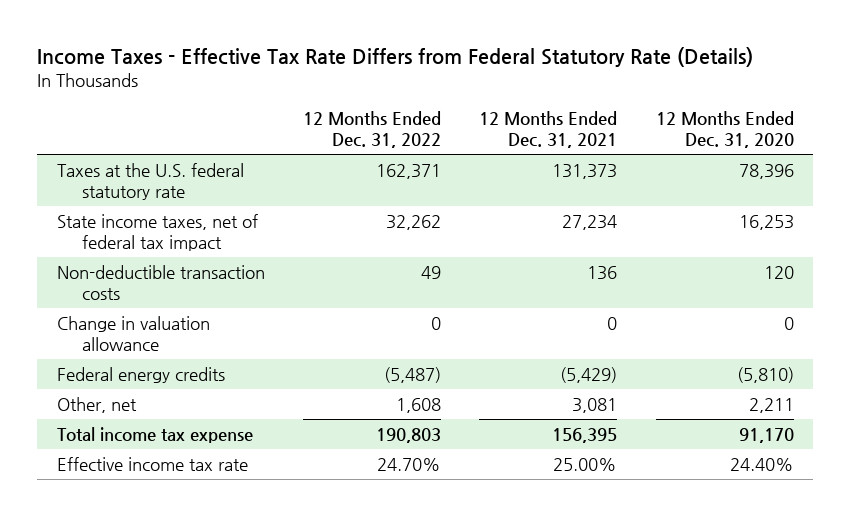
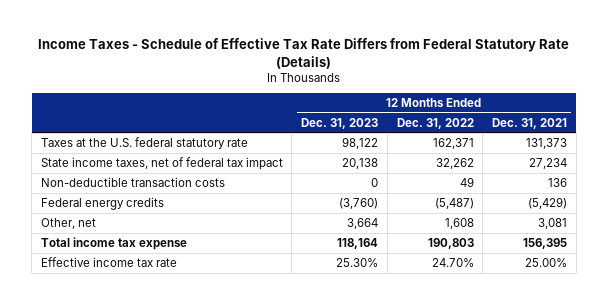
- Income Taxes - Effective Tax Rate Differs from Federal Statutory Rate (Details)
+ Income Taxes - Schedule of Effective Tax Rate Differs from Federal Statutory Rate (Details)
- | 12 Months Ended Dec. 31, 2022 | 12 Months Ended Dec. 31, 2021 | 12 Months Ended Dec. 31, 2020
+ | 12 Months Ended Dec. 31, 2023 | 12 Months Ended Dec. 31, 2022 | 12 Months Ended Dec. 31, 2021
- Change in valuation allowance | 0 | 0 | 0

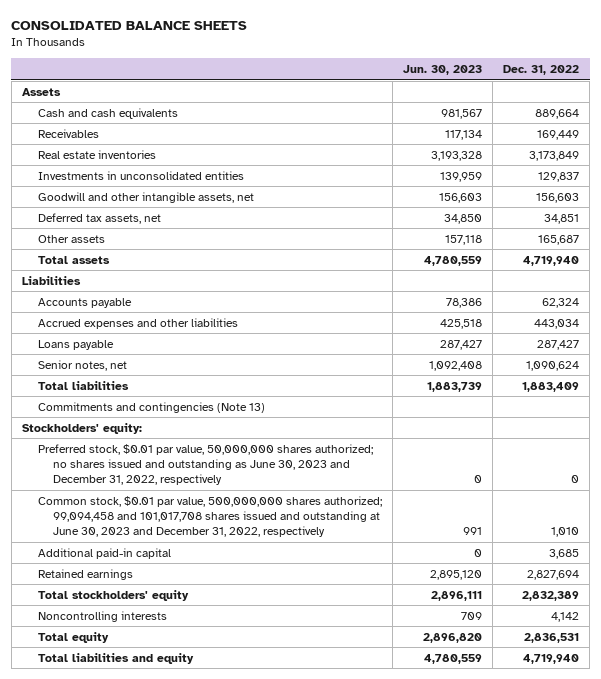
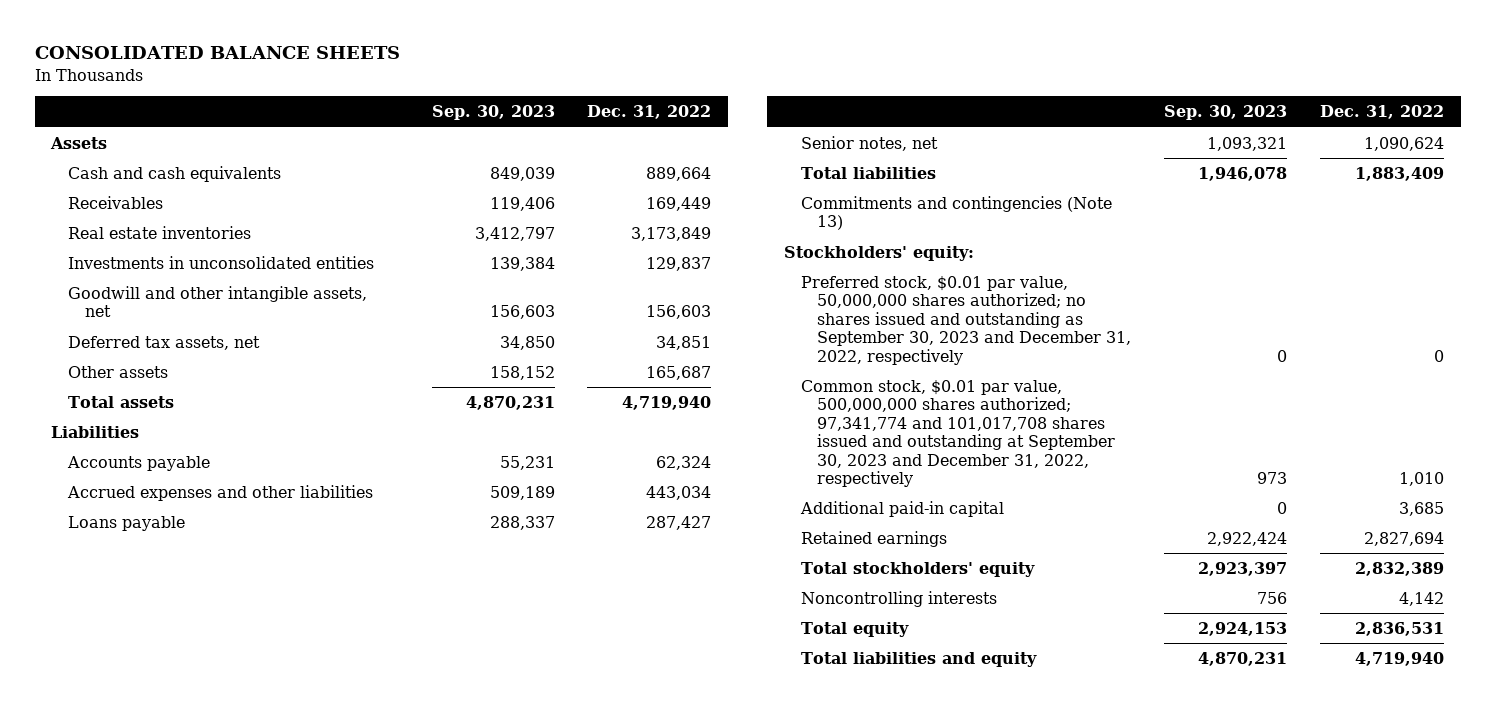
- | Jun. 30, 2023 | Dec. 31, 2022
+ | Sep. 30, 2023 | Dec. 31, 2022
- Preferred stock, $0.01 par value, 50,000,000 shares authorized; no shares issued and outstanding as June 30, 2023 and December 31, 2022, respectively | 0 | 0
- Common stock, $0.01 par value, 500,000,000 shares authorized; 99,094,458 and 101,017,708 shares issued and outstanding at June 30, 2023 and December 31, 2022, respectively | 991 | 1,010
+ Preferred stock, $0.01 par value, 50,000,000 shares authorized; no shares issued and outstanding as September 30, 2023 and December 31, 2022, respectively | 0 | 0
+ Common stock, $0.01 par value, 500,000,000 shares authorized; 97,341,774 and 101,017,708 shares issued and outstanding at September 30, 2023 and December 31, 2022, respectively | 973 | 1,010

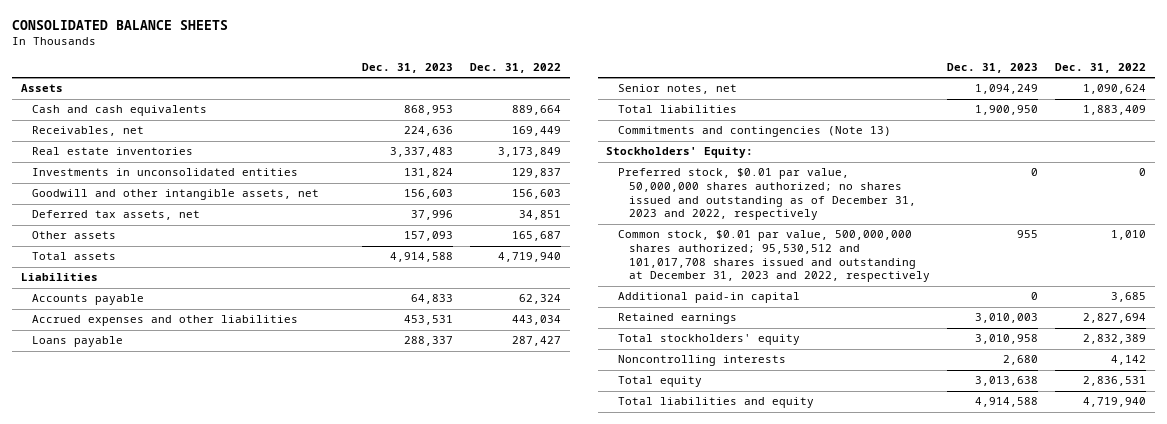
- | Sep. 30, 2023 | Dec. 31, 2022
+ | Dec. 31, 2023 | Dec. 31, 2022
- Receivables | 119,406 | 169,449
+ Receivables, net | 224,636 | 169,449
- Stockholders' equity:
- Preferred stock, $0.01 par value, 50,000,000 shares authorized; no shares issued and outstanding as September 30, 2023 and December 31, 2022, respectively | 0 | 0
- Common stock, $0.01 par value, 500,000,000 shares authorized; 97,341,774 and 101,017,708 shares issued and outstanding at September 30, 2023 and December 31, 2022, respectively | 973 | 1,010
+ Stockholders' Equity:
+ Preferred stock, $0.01 par value, 50,000,000 shares authorized; no shares issued and outstanding as of December 31, 2023 and 2022, respectively | 0 | 0
+ Common stock, $0.01 par value, 500,000,000 shares authorized; 95,530,512 and 101,017,708 shares issued and outstanding at December 31, 2023 and 2022, respectively | 955 | 1,010

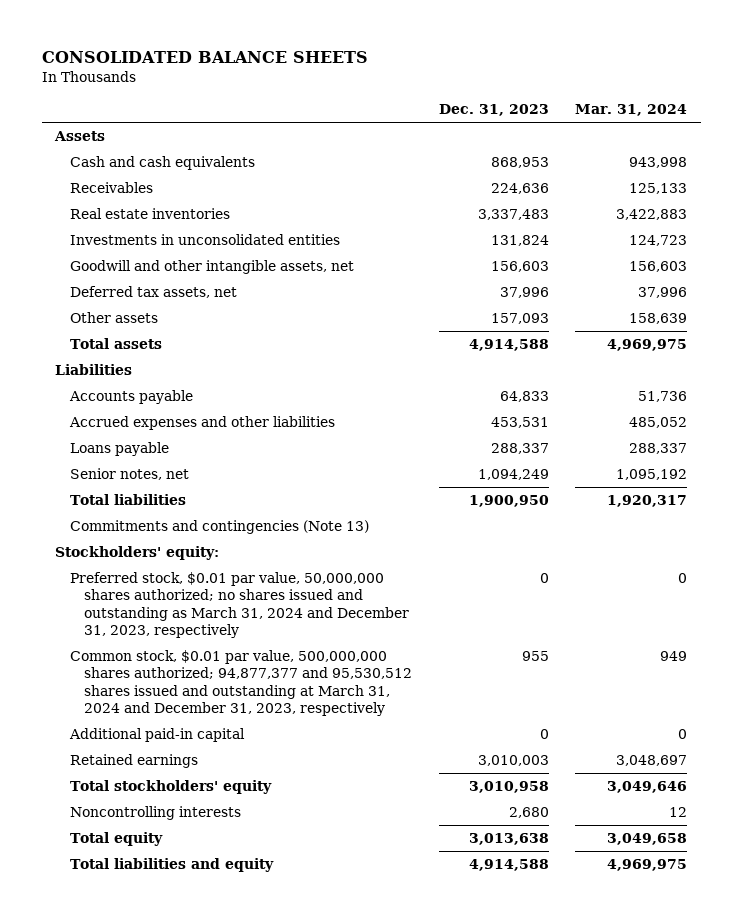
- | Dec. 31, 2023 | Dec. 31, 2022
+ | Dec. 31, 2023 | Mar. 31, 2024
- Receivables, net | 224,636 | 169,449
+ Receivables | 224,636 | 125,133
- Stockholders' Equity:
- Preferred stock, $0.01 par value, 50,000,000 shares authorized; no shares issued and outstanding as of December 31, 2023 and 2022, respectively | 0 | 0
- Common stock, $0.01 par value, 500,000,000 shares authorized; 95,530,512 and 101,017,708 shares issued and outstanding at December 31, 2023 and 2022, respectively | 955 | 1,010
+ Stockholders' equity:
+ Preferred stock, $0.01 par value, 50,000,000 shares authorized; no shares issued and outstanding as March 31, 2024 and December 31, 2023, respectively | 0 | 0
+ Common stock, $0.01 par value, 500,000,000 shares authorized; 94,877,377 and 95,530,512 shares issued and outstanding at March 31, 2024 and December 31, 2023, respectively | 955 | 949

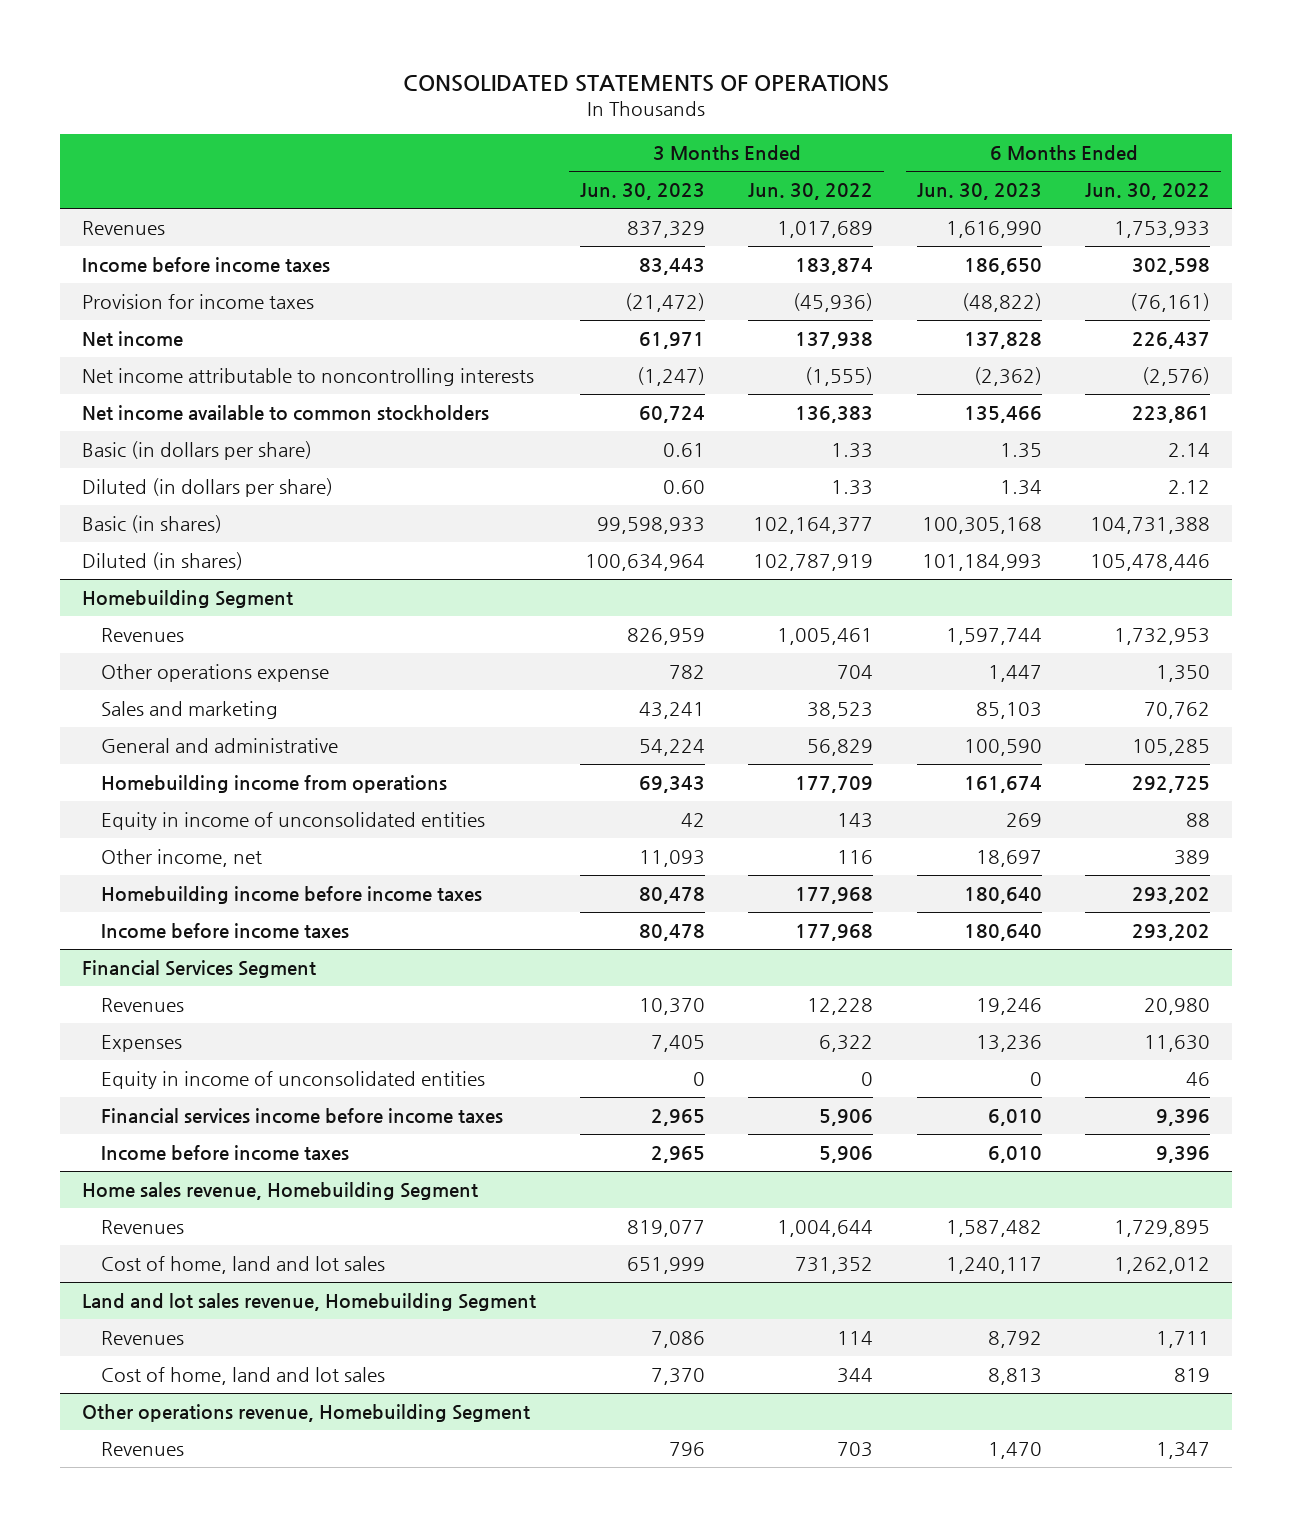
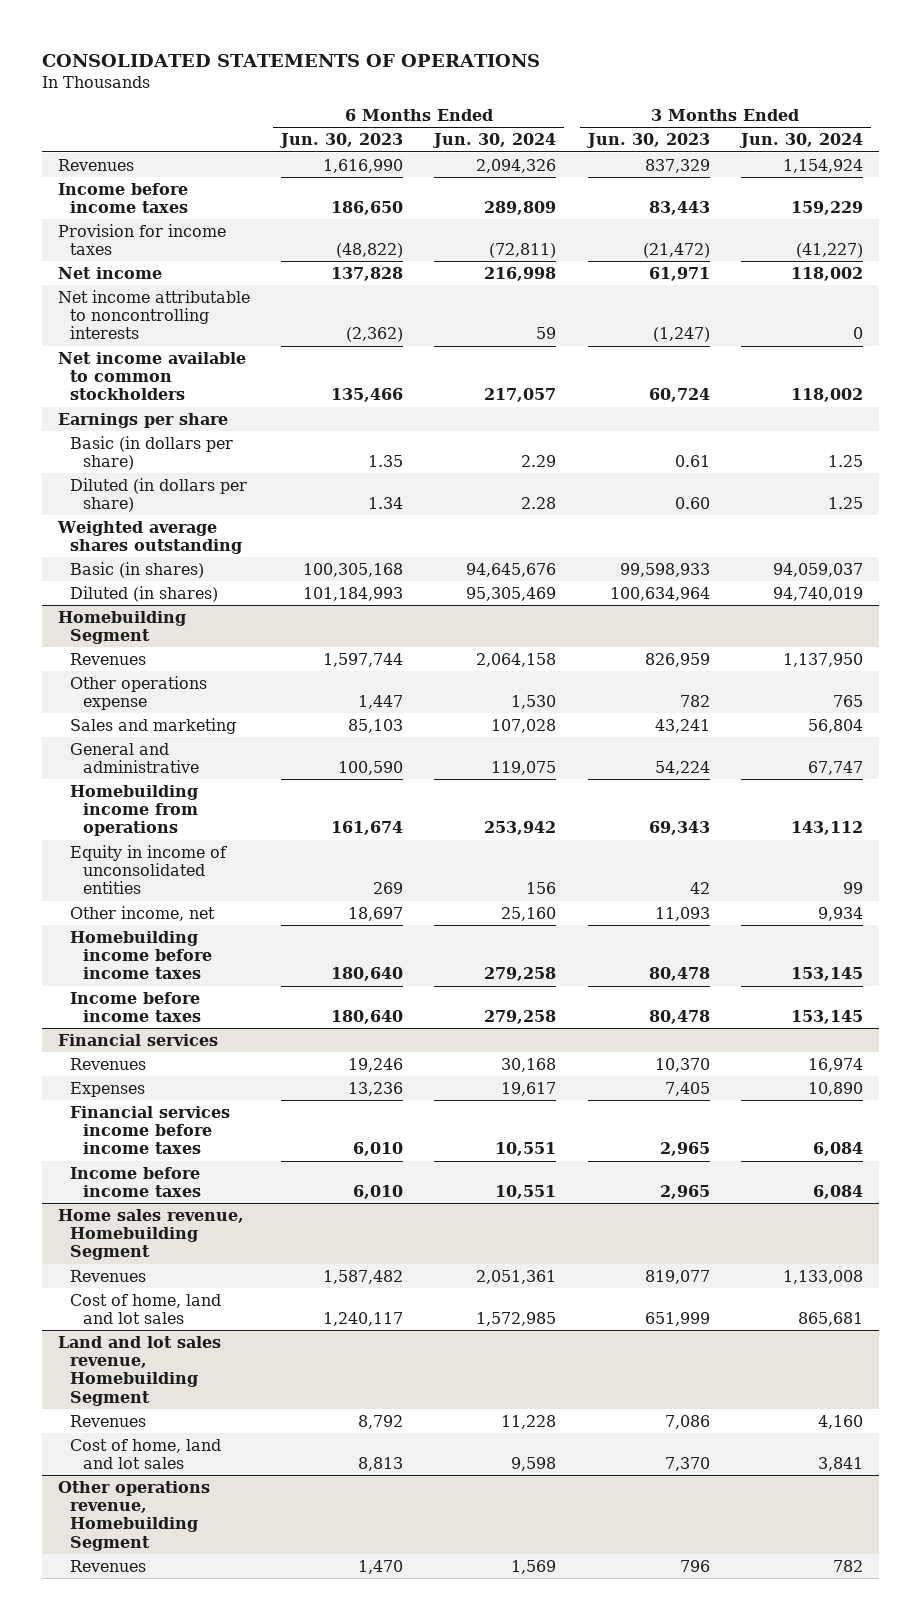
- | 3 Months Ended Jun. 30, 2023 | 3 Months Ended Jun. 30, 2022 | 6 Months Ended Jun. 30, 2023 | 6 Months Ended Jun. 30, 2022
+ | 6 Months Ended Jun. 30, 2023 | 6 Months Ended Jun. 30, 2024 | 3 Months Ended Jun. 30, 2023 | 3 Months Ended Jun. 30, 2024
+ Earnings per share
+ Weighted average shares outstanding
- Financial Services Segment
+ Financial services
- Equity in income of unconsolidated entities | 0 | 0 | 0 | 46

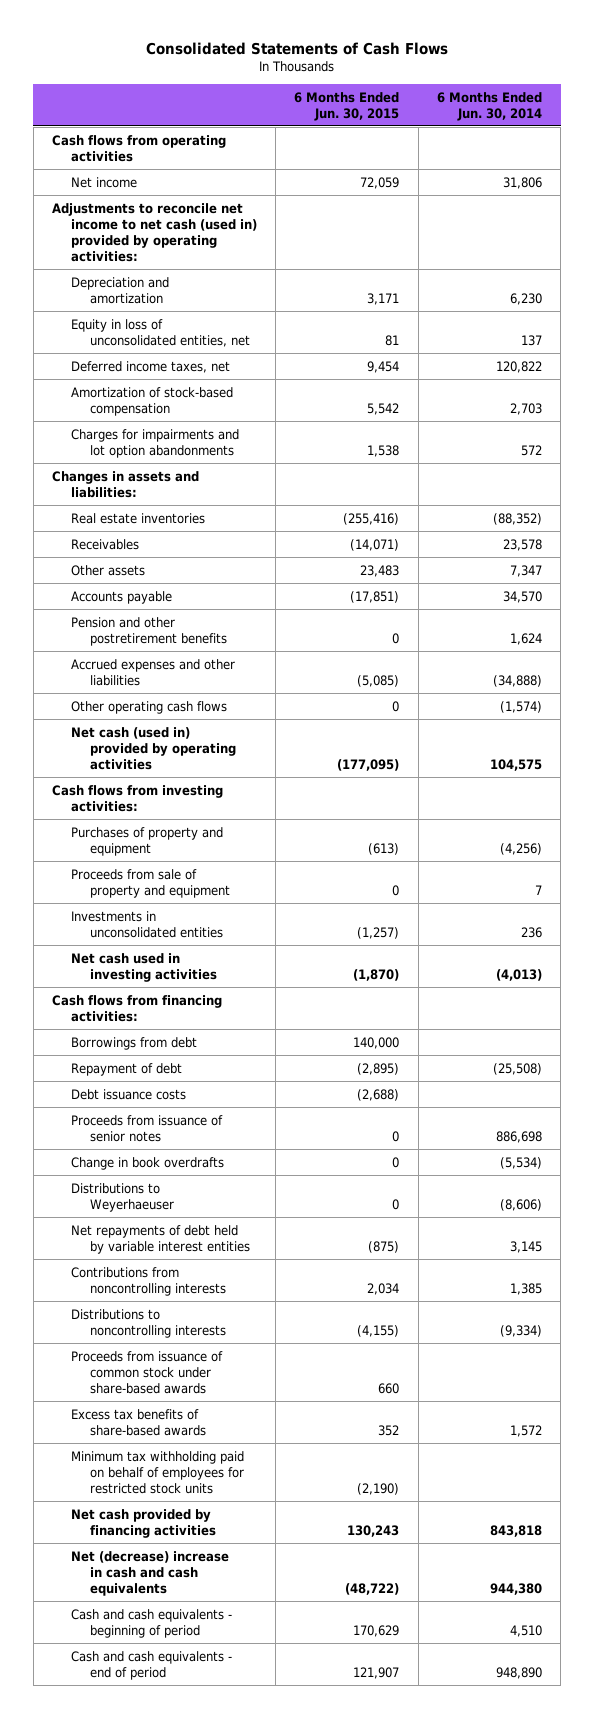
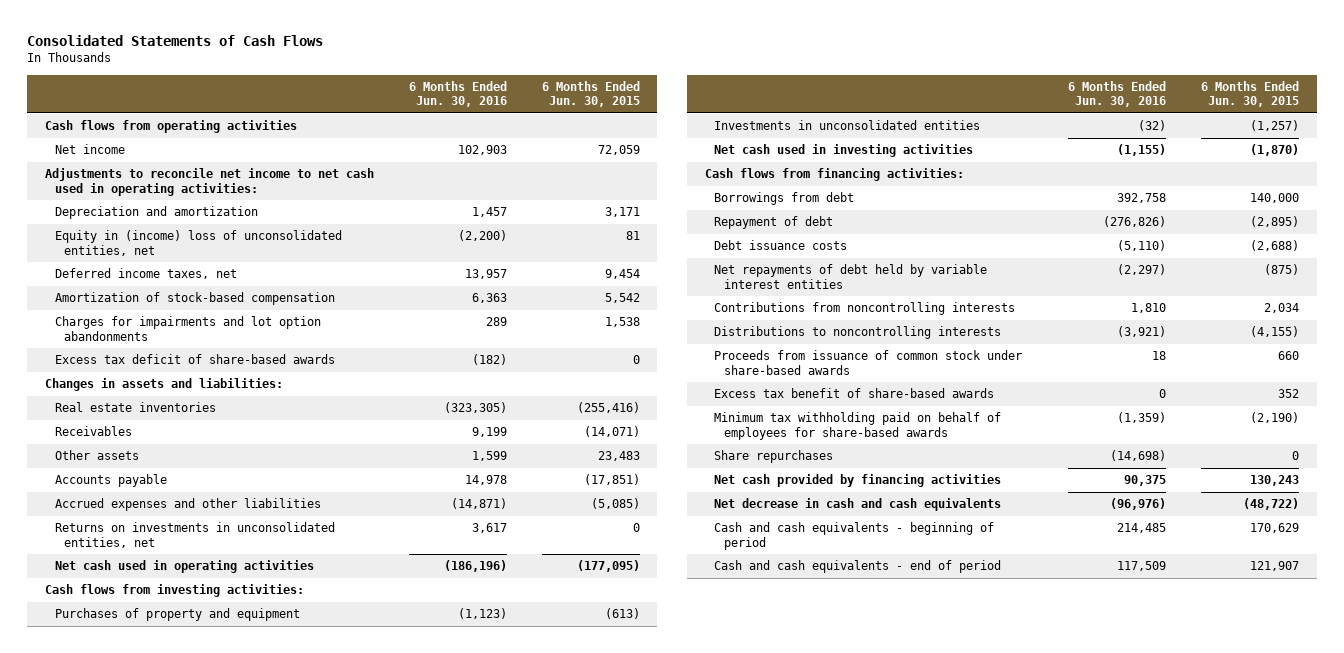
- | 6 Months Ended Jun. 30, 2015 | 6 Months Ended Jun. 30, 2014
+ | 6 Months Ended Jun. 30, 2016 | 6 Months Ended Jun. 30, 2015
- Adjustments to reconcile net income to net cash (used in) provided by operating activities:
+ Adjustments to reconcile net income to net cash used in operating activities:
- Equity in loss of unconsolidated entities, net | 81 | 137
+ Equity in (income) loss of unconsolidated entities, net | (2,200) | 81
+ Excess tax deficit of share-based awards | (182) | 0
- Pension and other postretirement benefits | 0 | 1,624
- Other operating cash flows | 0 | (1,574)
- Net cash (used in) provided by operating activities | (177,095) | 104,575
+ Returns on investments in unconsolidated entities, net | 3,617 | 0
+ Net cash used in operating activities | (186,196) | (177,095)
- Proceeds from sale of property and equipment | 0 | 7
- Proceeds from issuance of senior notes | 0 | 886,698
- Change in book overdrafts | 0 | (5,534)
- Distributions to Weyerhaeuser | 0 | (8,606)
- Excess tax benefits of share-based awards | 352 | 1,572
- Minimum tax withholding paid on behalf of employees for restricted stock units | (2,190) |
+ Excess tax benefit of share-based awards | 0 | 352
+ Minimum tax withholding paid on behalf of employees for share-based awards | (1,359) | (2,190)
+ Share repurchases | (14,698) | 0
- Net (decrease) increase in cash and cash equivalents | (48,722) | 944,380
+ Net decrease in cash and cash equivalents | (96,976) | (48,722)

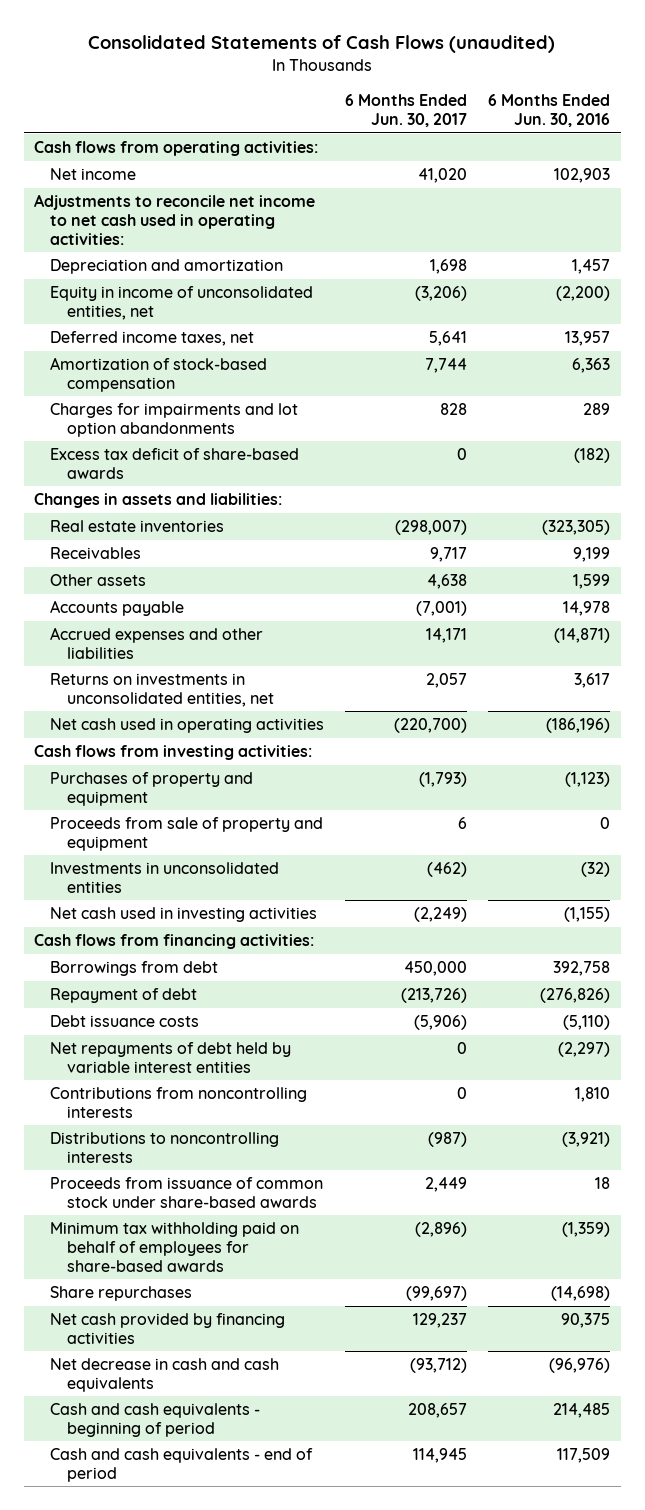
- Consolidated Statements of Cash Flows
+ Consolidated Statements of Cash Flows (unaudited)
- | 6 Months Ended Jun. 30, 2016 | 6 Months Ended Jun. 30, 2015
+ | 6 Months Ended Jun. 30, 2017 | 6 Months Ended Jun. 30, 2016
- Cash flows from operating activities
+ Cash flows from operating activities:
- Equity in (income) loss of unconsolidated entities, net | (2,200) | 81
+ Equity in income of unconsolidated entities, net | (3,206) | (2,200)
+ Proceeds from sale of property and equipment | 6 | 0
- Excess tax benefit of share-based awards | 0 | 352

